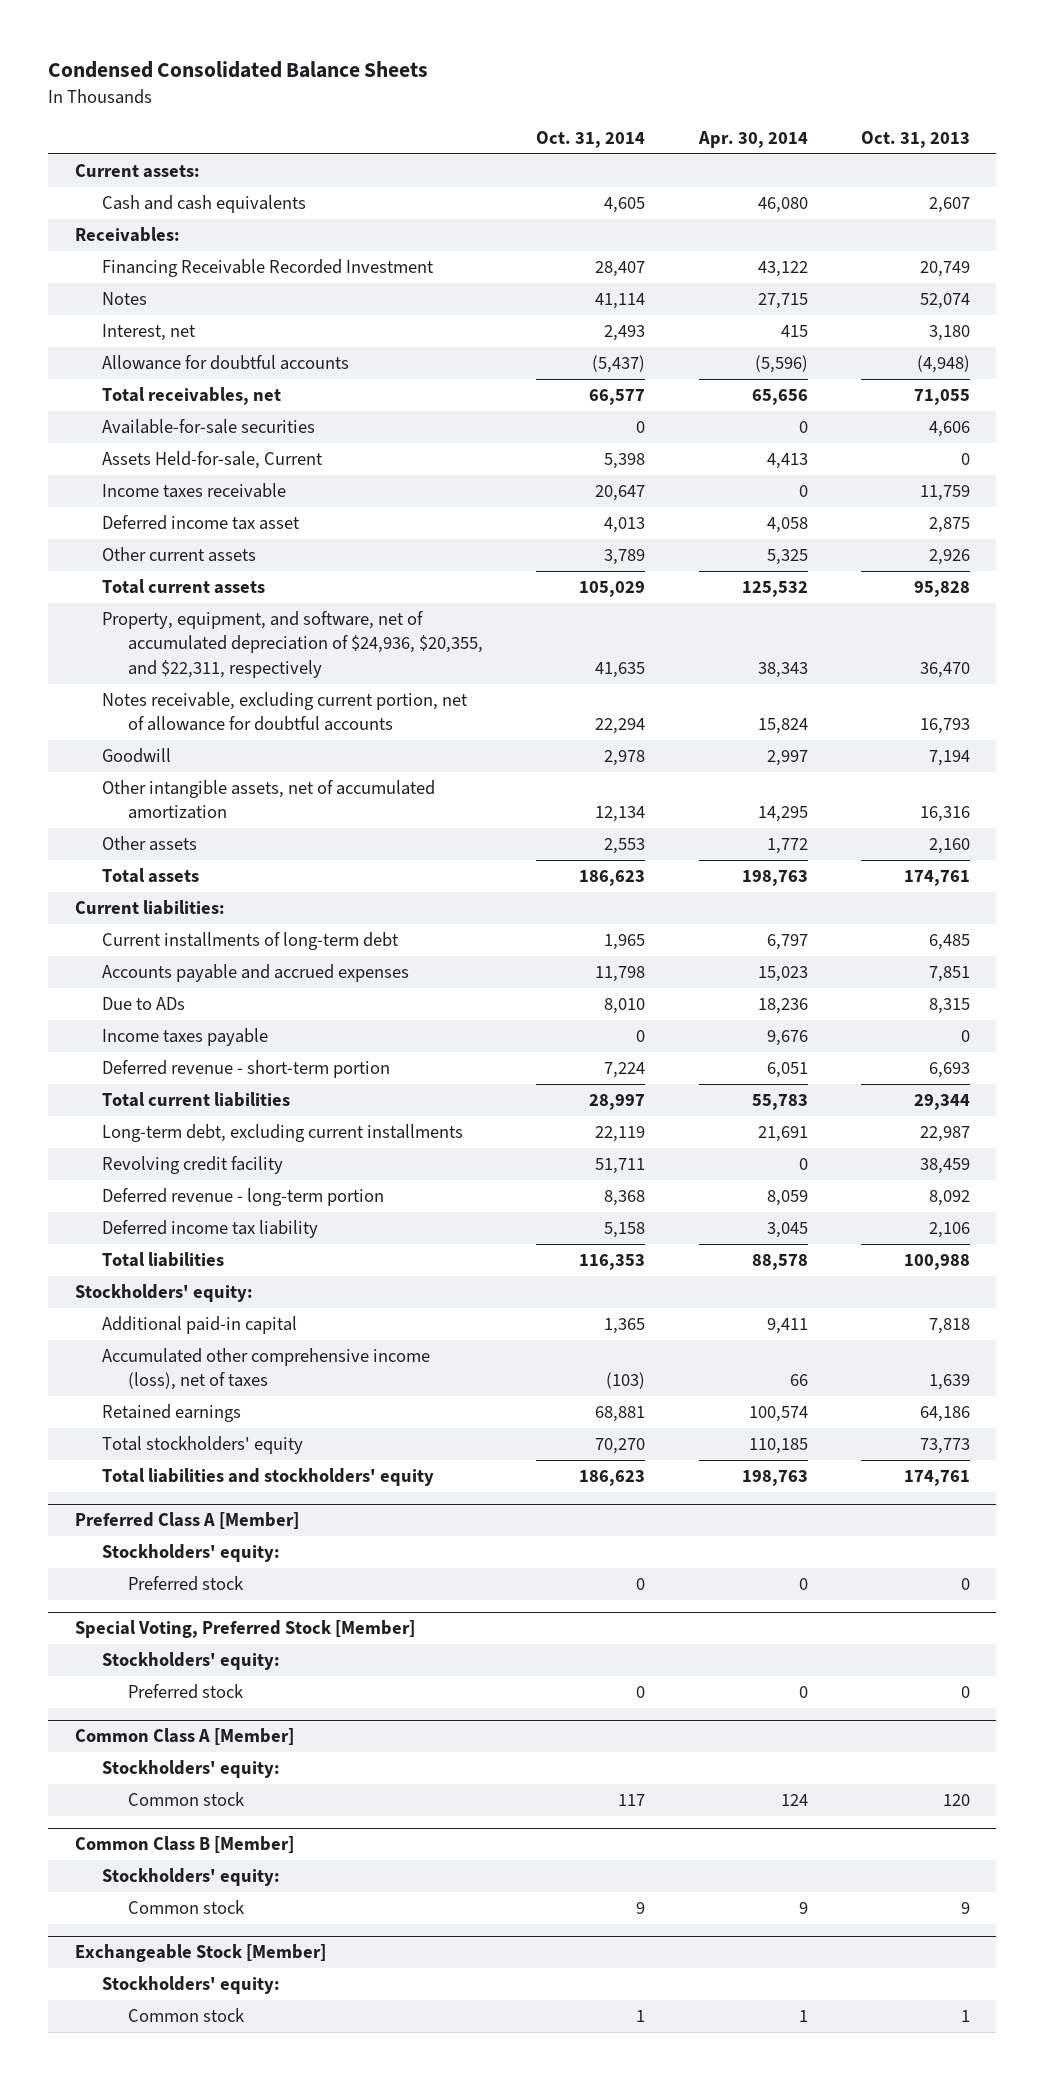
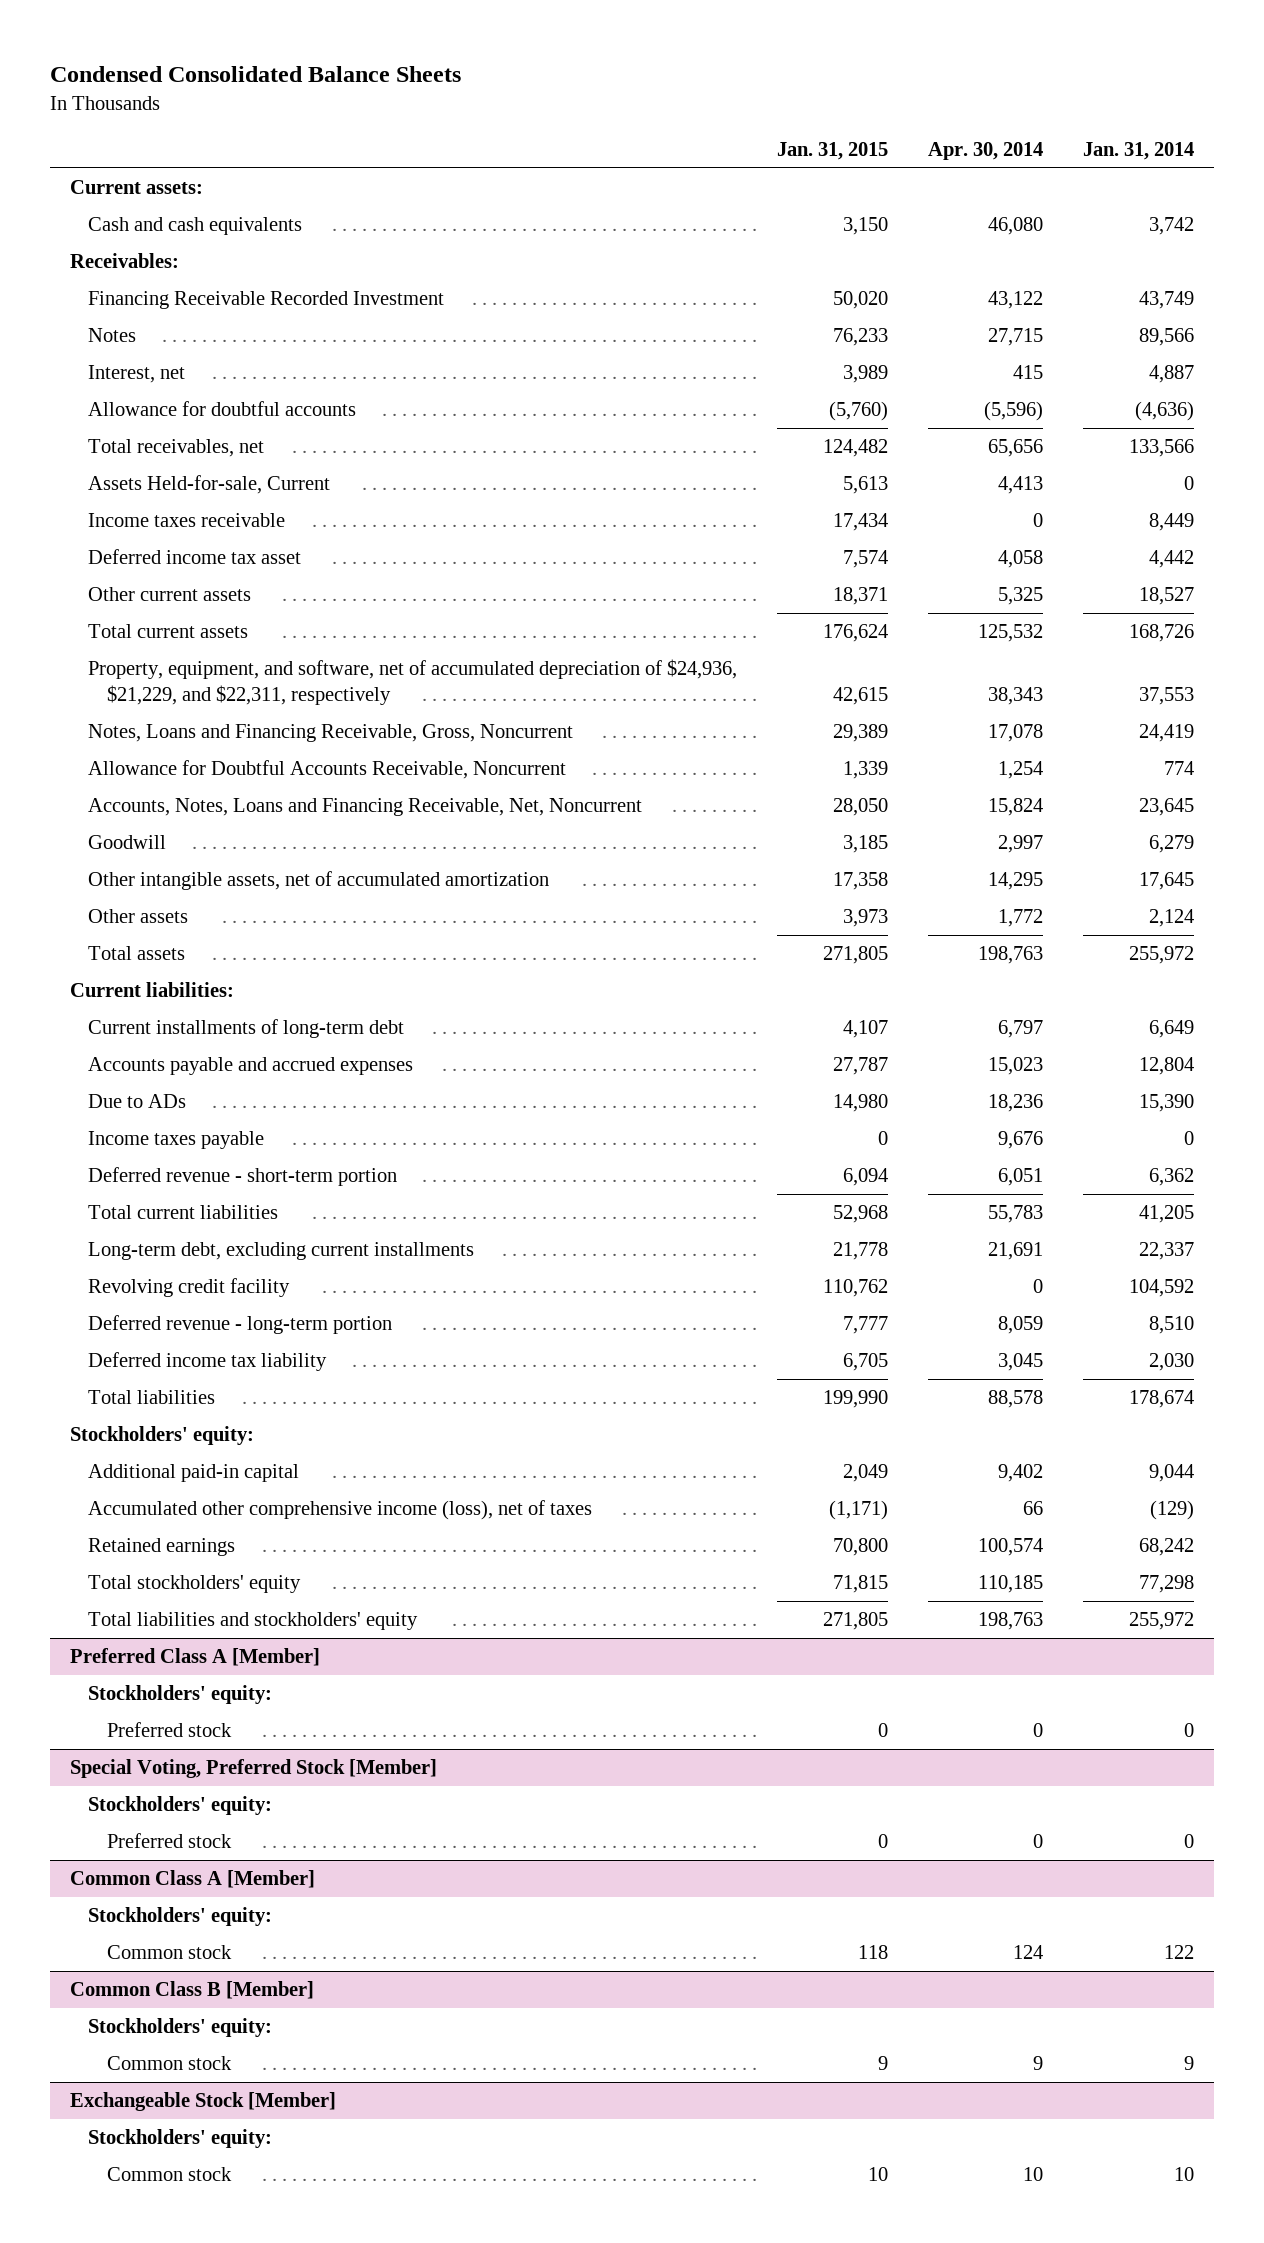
- | Oct. 31, 2014 | Apr. 30, 2014 | Oct. 31, 2013
+ | Jan. 31, 2015 | Apr. 30, 2014 | Jan. 31, 2014
- Available-for-sale securities | 0 | 0 | 4,606
- Property, equipment, and software, net of accumulated depreciation of $24,936, $20,355, and $22,311, respectively | 41,635 | 38,343 | 36,470
- Notes receivable, excluding current portion, net of allowance for doubtful accounts | 22,294 | 15,824 | 16,793
+ Property, equipment, and software, net of accumulated depreciation of $24,936, $21,229, and $22,311, respectively | 42,615 | 38,343 | 37,553
+ Notes, Loans and Financing Receivable, Gross, Noncurrent | 29,389 | 17,078 | 24,419
+ Allowance for Doubtful Accounts Receivable, Noncurrent | 1,339 | 1,254 | 774
+ Accounts, Notes, Loans and Financing Receivable, Net, Noncurrent | 28,050 | 15,824 | 23,645
- Additional paid-in capital | 1,365 | 9,411 | 7,818
+ Additional paid-in capital | 2,049 | 9,402 | 9,044
@ Exchangeable Stock [Member]
- Common stock | 1 | 1 | 1
+ Common stock | 10 | 10 | 10

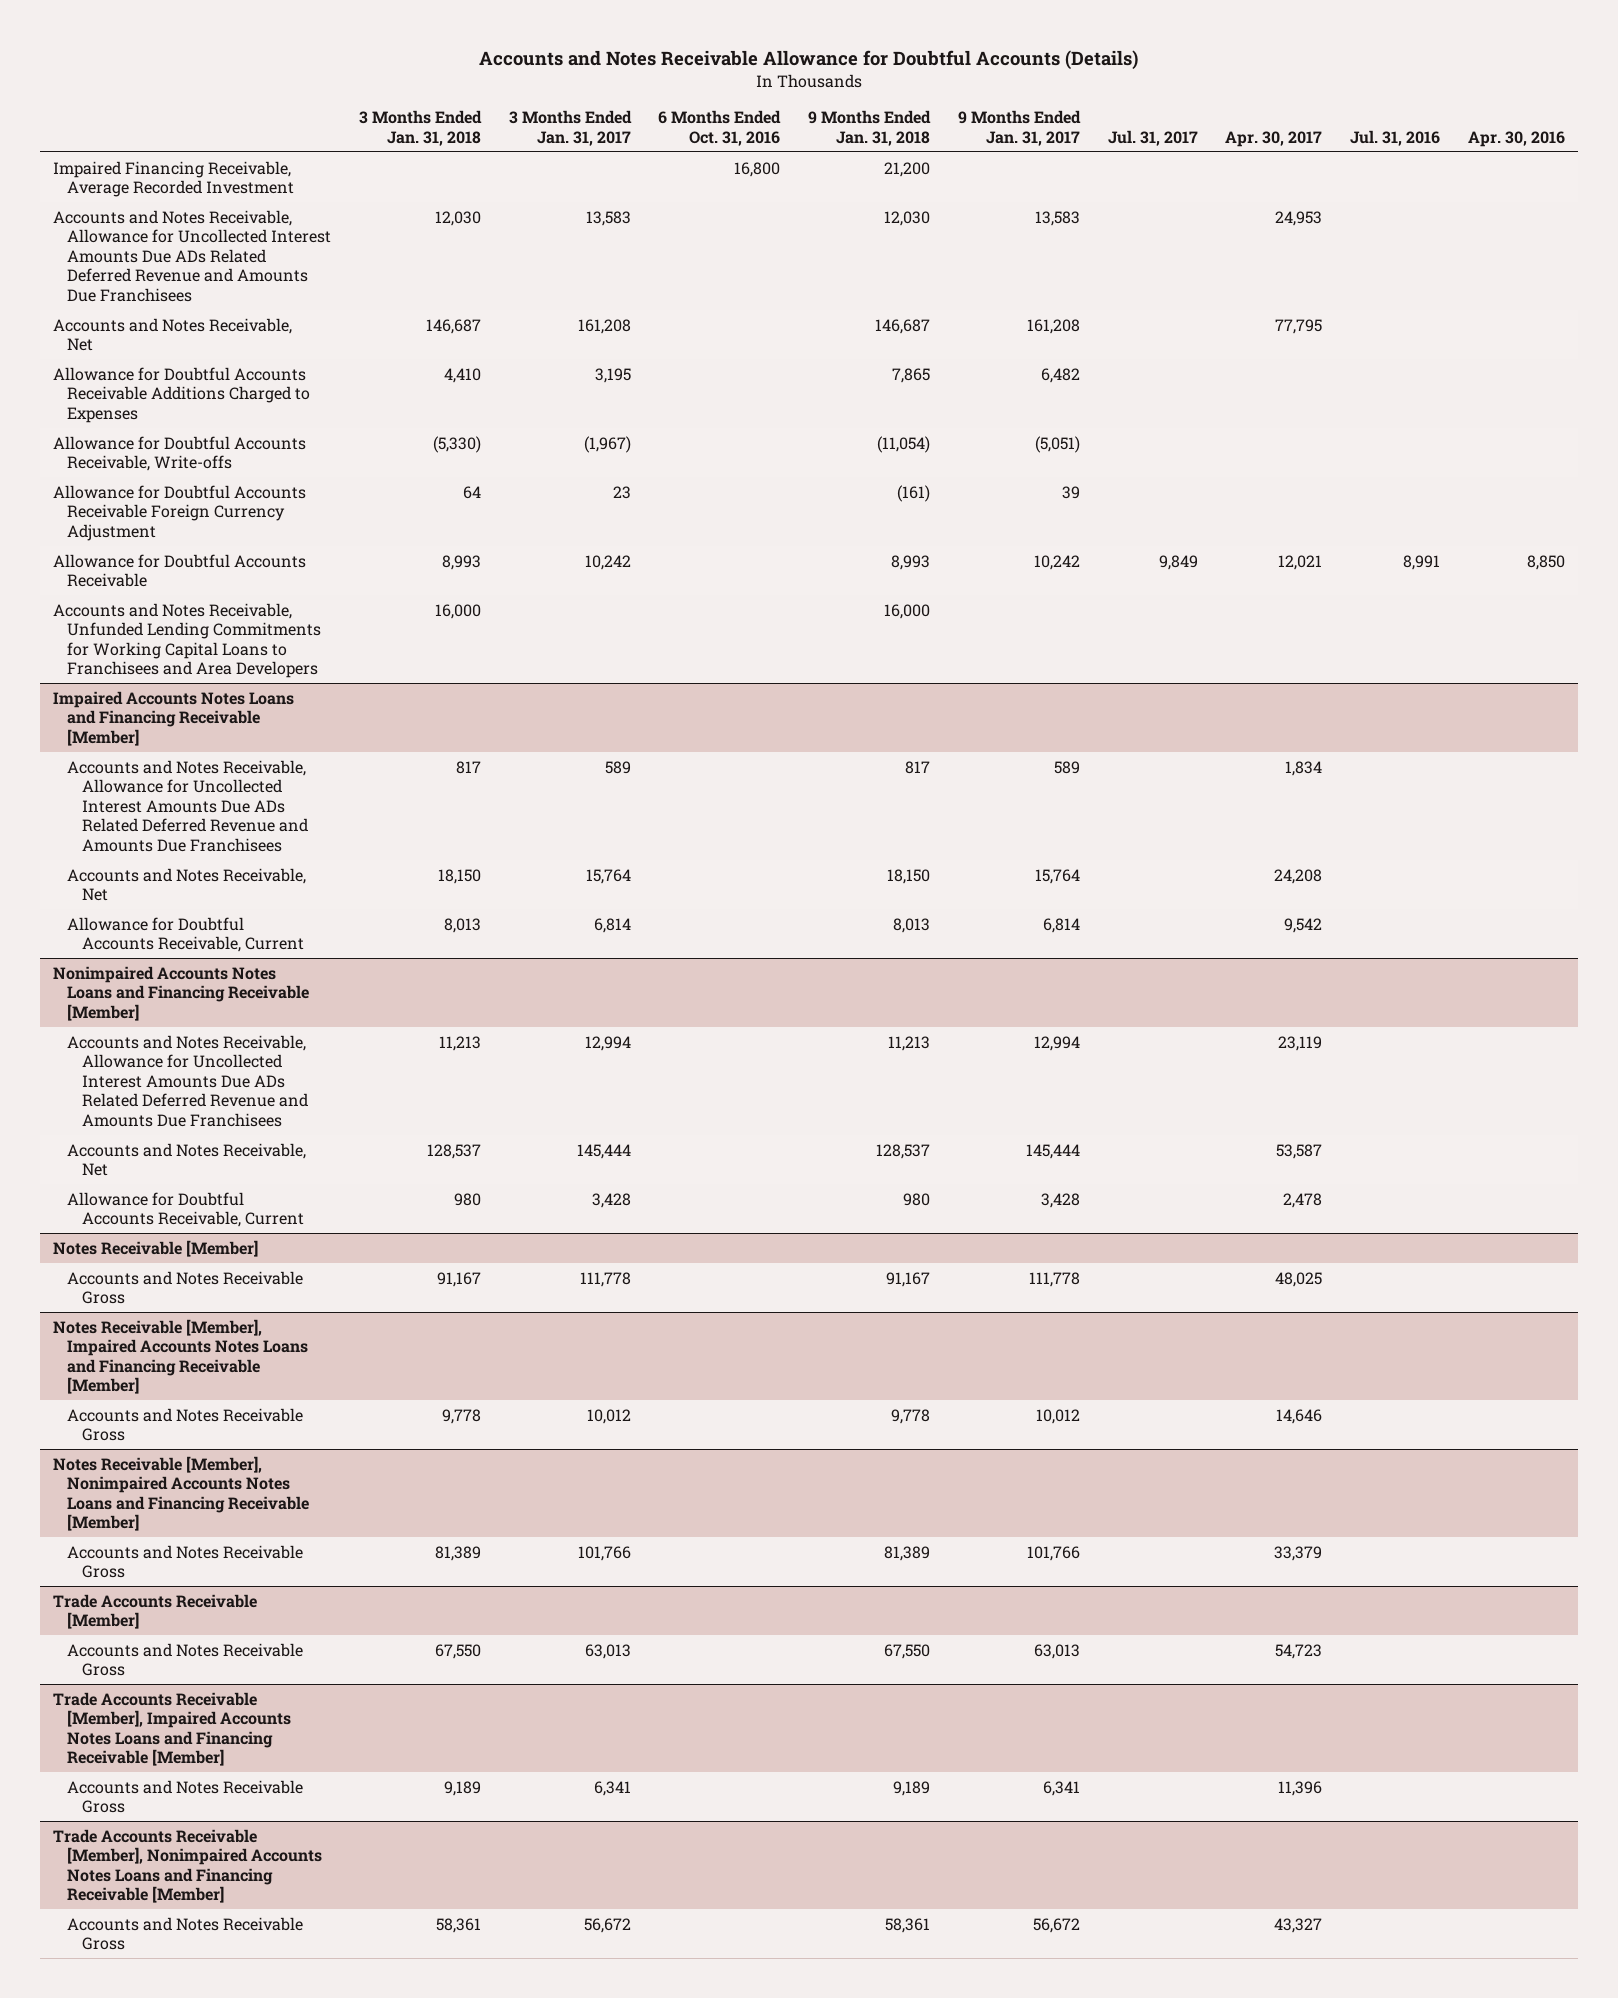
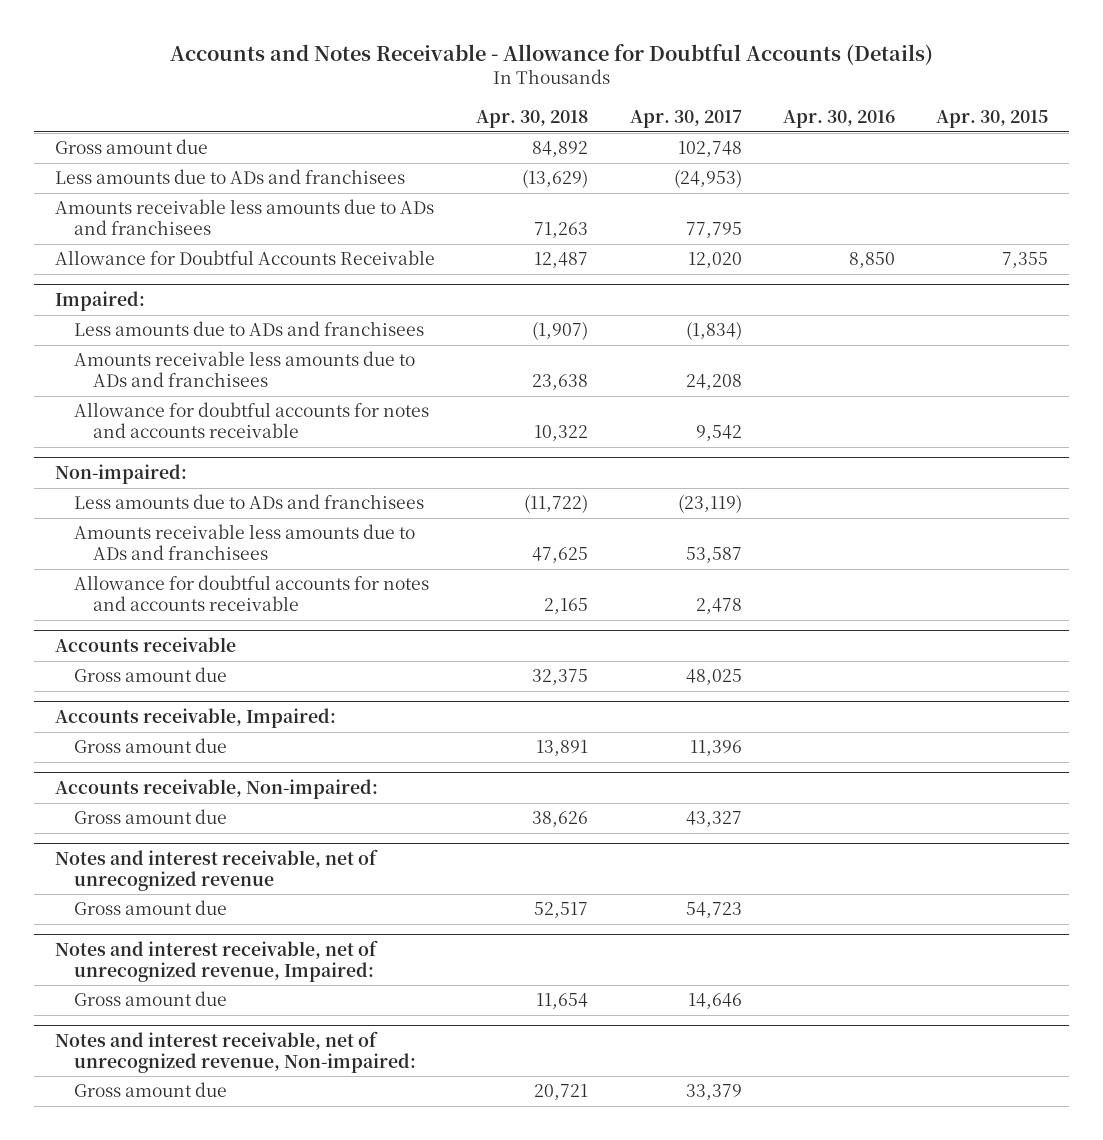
- Accounts and Notes Receivable Allowance for Doubtful Accounts (Details)
+ Accounts and Notes Receivable - Allowance for Doubtful Accounts (Details)
- | 3 Months Ended Jan. 31, 2018 | 3 Months Ended Jan. 31, 2017 | 6 Months Ended Oct. 31, 2016 | 9 Months Ended Jan. 31, 2018 | 9 Months Ended Jan. 31, 2017 | Jul. 31, 2017 | Apr. 30, 2017 | Jul. 31, 2016 | Apr. 30, 2016
+ | Apr. 30, 2018 | Apr. 30, 2017 | Apr. 30, 2016 | Apr. 30, 2015
- Impaired Financing Receivable, Average Recorded Investment | | | 16,800 | 21,200 | | | | |
- Accounts and Notes Receivable, Allowance for Uncollected Interest Amounts Due ADs Related Deferred Revenue and Amounts Due Franchisees | 12,030 | 13,583 | | 12,030 | 13,583 | | 24,953 | |
- Accounts and Notes Receivable, Net | 146,687 | 161,208 | | 146,687 | 161,208 | | 77,795 | |
- Allowance for Doubtful Accounts Receivable Additions Charged to Expenses | 4,410 | 3,195 | | 7,865 | 6,482 | | | |
- Allowance for Doubtful Accounts Receivable, Write-offs | (5,330) | (1,967) | | (11,054) | (5,051) | | | |
- Allowance for Doubtful Accounts Receivable Foreign Currency Adjustment | 64 | 23 | | (161) | 39 | | | |
- Allowance for Doubtful Accounts Receivable | 8,993 | 10,242 | | 8,993 | 10,242 | 9,849 | 12,021 | 8,991 | 8,850
- Accounts and Notes Receivable, Unfunded Lending Commitments for Working Capital Loans to Franchisees and Area Developers | 16,000 | | | 16,000 | | | | |
- Impaired Accounts Notes Loans and Financing Receivable [Member]
- Accounts and Notes Receivable, Allowance for Uncollected Interest Amounts Due ADs Related Deferred Revenue and Amounts Due Franchisees | 817 | 589 | | 817 | 589 | | 1,834 | |
- Accounts and Notes Receivable, Net | 18,150 | 15,764 | | 18,150 | 15,764 | | 24,208 | |
- Allowance for Doubtful Accounts Receivable, Current | 8,013 | 6,814 | | 8,013 | 6,814 | | 9,542 | |
- Nonimpaired Accounts Notes Loans and Financing Receivable [Member]
- Accounts and Notes Receivable, Allowance for Uncollected Interest Amounts Due ADs Related Deferred Revenue and Amounts Due Franchisees | 11,213 | 12,994 | | 11,213 | 12,994 | | 23,119 | |
- Accounts and Notes Receivable, Net | 128,537 | 145,444 | | 128,537 | 145,444 | | 53,587 | |
- Allowance for Doubtful Accounts Receivable, Current | 980 | 3,428 | | 980 | 3,428 | | 2,478 | |
- Notes Receivable [Member]
- Accounts and Notes Receivable Gross | 91,167 | 111,778 | | 91,167 | 111,778 | | 48,025 | |
- Notes Receivable [Member], Impaired Accounts Notes Loans and Financing Receivable [Member]
- Accounts and Notes Receivable Gross | 9,778 | 10,012 | | 9,778 | 10,012 | | 14,646 | |
- Notes Receivable [Member], Nonimpaired Accounts Notes Loans and Financing Receivable [Member]
- Accounts and Notes Receivable Gross | 81,389 | 101,766 | | 81,389 | 101,766 | | 33,379 | |
- Trade Accounts Receivable [Member]
- Accounts and Notes Receivable Gross | 67,550 | 63,013 | | 67,550 | 63,013 | | 54,723 | |
- Trade Accounts Receivable [Member], Impaired Accounts Notes Loans and Financing Receivable [Member]
- Accounts and Notes Receivable Gross | 9,189 | 6,341 | | 9,189 | 6,341 | | 11,396 | |
- Trade Accounts Receivable [Member], Nonimpaired Accounts Notes Loans and Financing Receivable [Member]
- Accounts and Notes Receivable Gross | 58,361 | 56,672 | | 58,361 | 56,672 | | 43,327 | |
+ Gross amount due | 84,892 | 102,748 | |
+ Less amounts due to ADs and franchisees | (13,629) | (24,953) | |
+ Amounts receivable less amounts due to ADs and franchisees | 71,263 | 77,795 | |
+ Allowance for Doubtful Accounts Receivable | 12,487 | 12,020 | 8,850 | 7,355
+ Impaired:
+ Less amounts due to ADs and franchisees | (1,907) | (1,834) | |
+ Amounts receivable less amounts due to ADs and franchisees | 23,638 | 24,208 | |
+ Allowance for doubtful accounts for notes and accounts receivable | 10,322 | 9,542 | |
+ Non-impaired:
+ Less amounts due to ADs and franchisees | (11,722) | (23,119) | |
+ Amounts receivable less amounts due to ADs and franchisees | 47,625 | 53,587 | |
+ Allowance for doubtful accounts for notes and accounts receivable | 2,165 | 2,478 | |
+ Accounts receivable
+ Gross amount due | 32,375 | 48,025 | |
+ Accounts receivable, Impaired:
+ Gross amount due | 13,891 | 11,396 | |
+ Accounts receivable, Non-impaired:
+ Gross amount due | 38,626 | 43,327 | |
+ Notes and interest receivable, net of unrecognized revenue
+ Gross amount due | 52,517 | 54,723 | |
+ Notes and interest receivable, net of unrecognized revenue, Impaired:
+ Gross amount due | 11,654 | 14,646 | |
+ Notes and interest receivable, net of unrecognized revenue, Non-impaired:
+ Gross amount due | 20,721 | 33,379 | |

